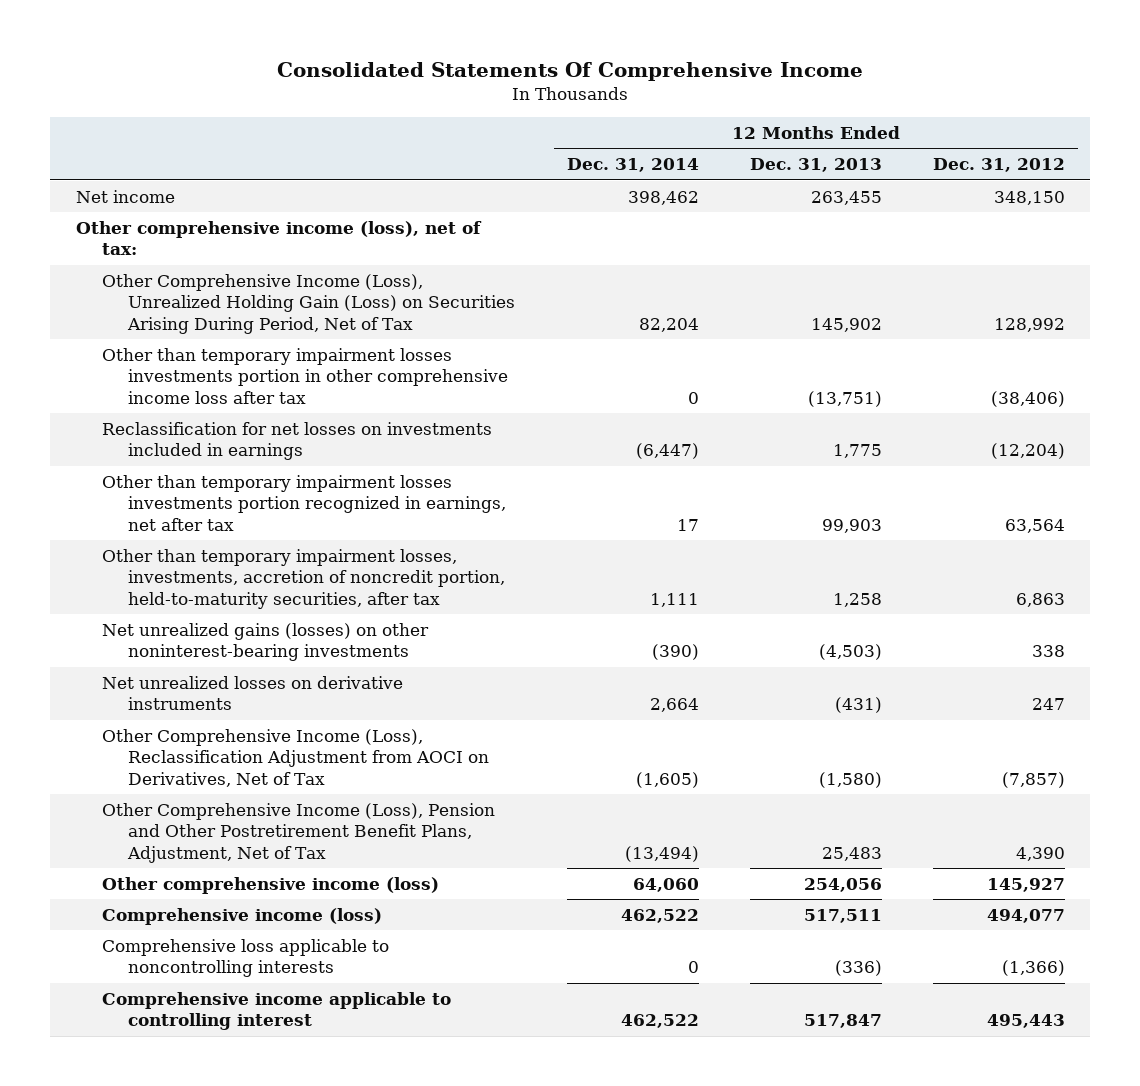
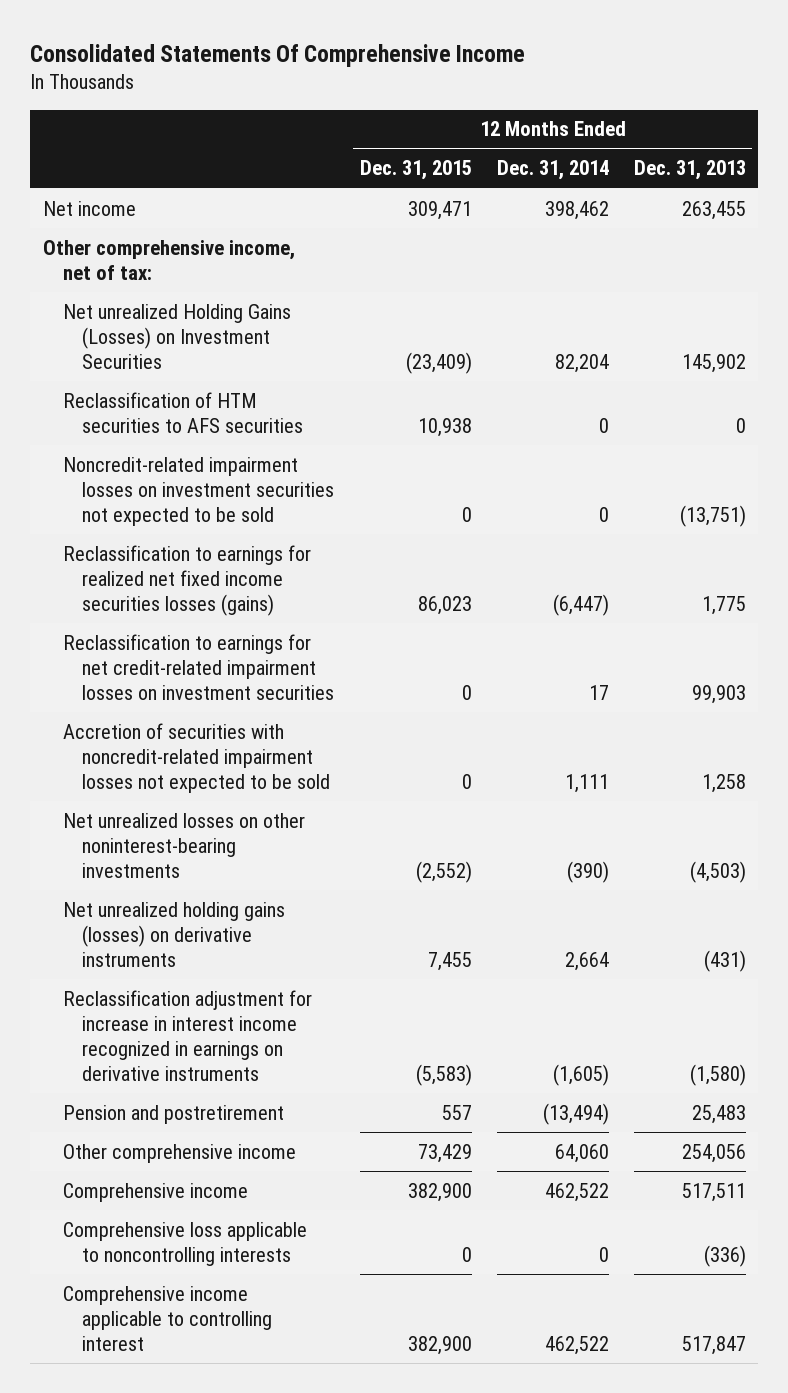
- | 12 Months Ended Dec. 31, 2014 | 12 Months Ended Dec. 31, 2013 | 12 Months Ended Dec. 31, 2012
+ | 12 Months Ended Dec. 31, 2015 | 12 Months Ended Dec. 31, 2014 | 12 Months Ended Dec. 31, 2013
- Other comprehensive income (loss), net of tax:
- Other Comprehensive Income (Loss), Unrealized Holding Gain (Loss) on Securities Arising During Period, Net of Tax | 82,204 | 145,902 | 128,992
- Other than temporary impairment losses investments portion in other comprehensive income loss after tax | 0 | (13,751) | (38,406)
- Reclassification for net losses on investments included in earnings | (6,447) | 1,775 | (12,204)
- Other than temporary impairment losses investments portion recognized in earnings, net after tax | 17 | 99,903 | 63,564
- Other than temporary impairment losses, investments, accretion of noncredit portion, held-to-maturity securities, after tax | 1,111 | 1,258 | 6,863
- Net unrealized gains (losses) on other noninterest-bearing investments | (390) | (4,503) | 338
- Net unrealized losses on derivative instruments | 2,664 | (431) | 247
- Other Comprehensive Income (Loss), Reclassification Adjustment from AOCI on Derivatives, Net of Tax | (1,605) | (1,580) | (7,857)
- Other Comprehensive Income (Loss), Pension and Other Postretirement Benefit Plans, Adjustment, Net of Tax | (13,494) | 25,483 | 4,390
- Other comprehensive income (loss) | 64,060 | 254,056 | 145,927
- Comprehensive income (loss) | 462,522 | 517,511 | 494,077
+ Other comprehensive income, net of tax:
+ Net unrealized Holding Gains (Losses) on Investment Securities | (23,409) | 82,204 | 145,902
+ Reclassification of HTM securities to AFS securities | 10,938 | 0 | 0
+ Noncredit-related impairment losses on investment securities not expected to be sold | 0 | 0 | (13,751)
+ Reclassification to earnings for realized net fixed income securities losses (gains) | 86,023 | (6,447) | 1,775
+ Reclassification to earnings for net credit-related impairment losses on investment securities | 0 | 17 | 99,903
+ Accretion of securities with noncredit-related impairment losses not expected to be sold | 0 | 1,111 | 1,258
+ Net unrealized losses on other noninterest-bearing investments | (2,552) | (390) | (4,503)
+ Net unrealized holding gains (losses) on derivative instruments | 7,455 | 2,664 | (431)
+ Reclassification adjustment for increase in interest income recognized in earnings on derivative instruments | (5,583) | (1,605) | (1,580)
+ Pension and postretirement | 557 | (13,494) | 25,483
+ Other comprehensive income | 73,429 | 64,060 | 254,056
+ Comprehensive income | 382,900 | 462,522 | 517,511

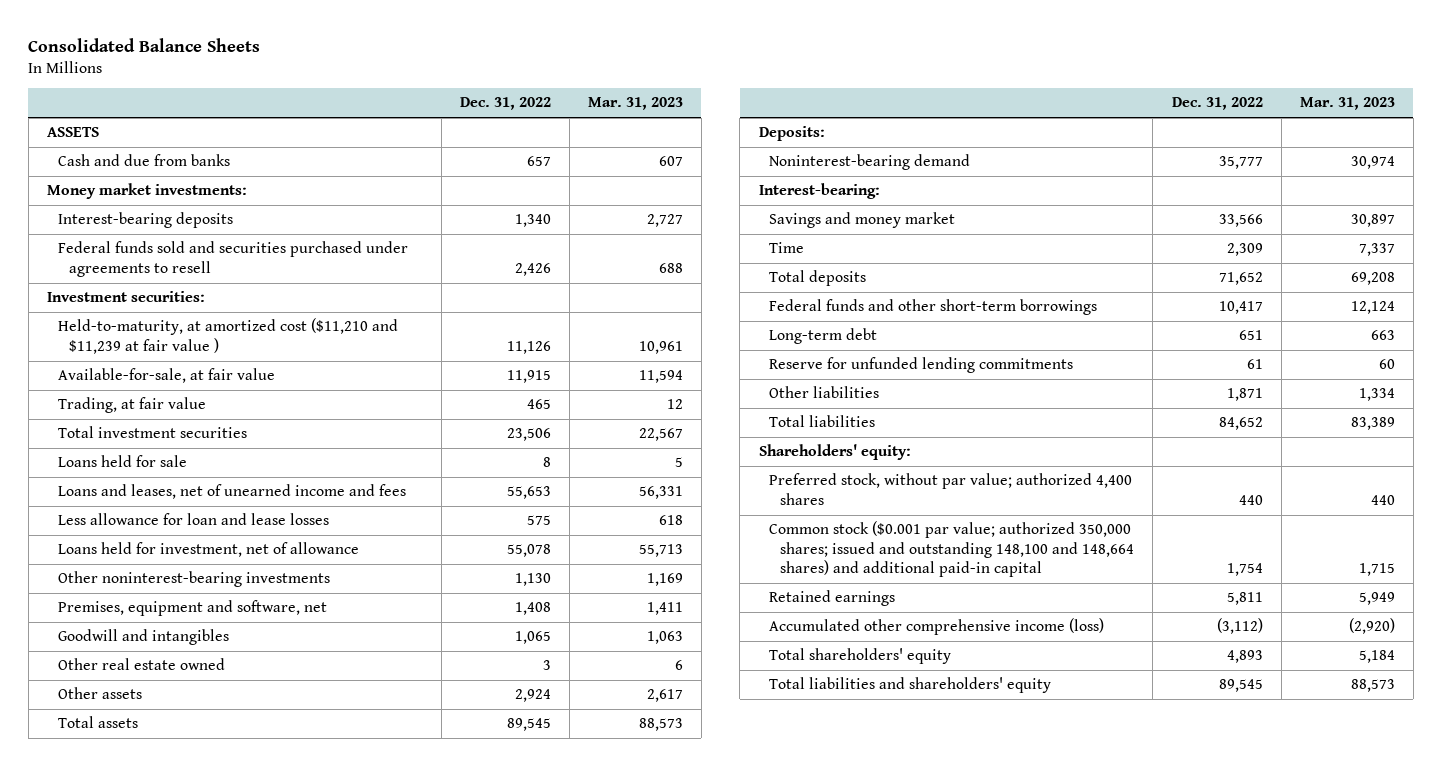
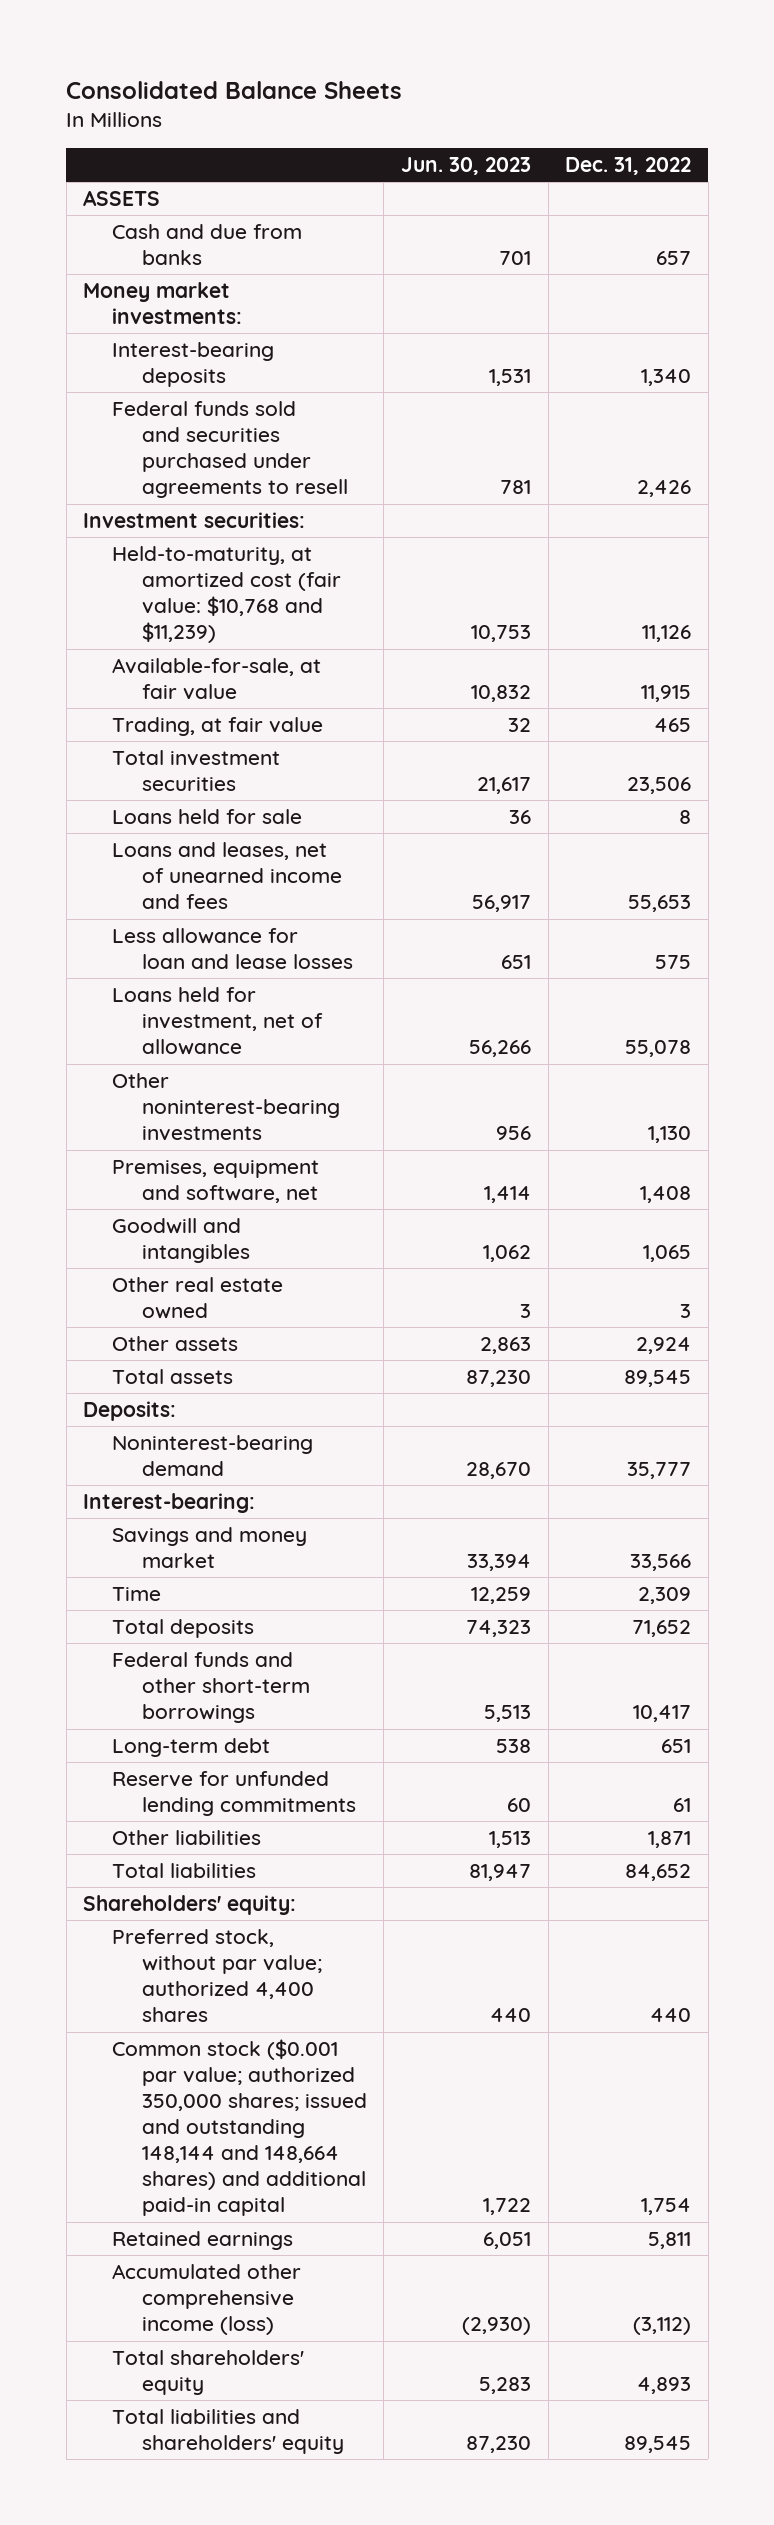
- | Dec. 31, 2022 | Mar. 31, 2023
+ | Jun. 30, 2023 | Dec. 31, 2022
- Held-to-maturity, at amortized cost ($11,210 and $11,239 at fair value ) | 11,126 | 10,961
+ Held-to-maturity, at amortized cost (fair value: $10,768 and $11,239) | 10,753 | 11,126
- Common stock ($0.001 par value; authorized 350,000 shares; issued and outstanding 148,100 and 148,664 shares) and additional paid-in capital | 1,754 | 1,715
+ Common stock ($0.001 par value; authorized 350,000 shares; issued and outstanding 148,144 and 148,664 shares) and additional paid-in capital | 1,722 | 1,754

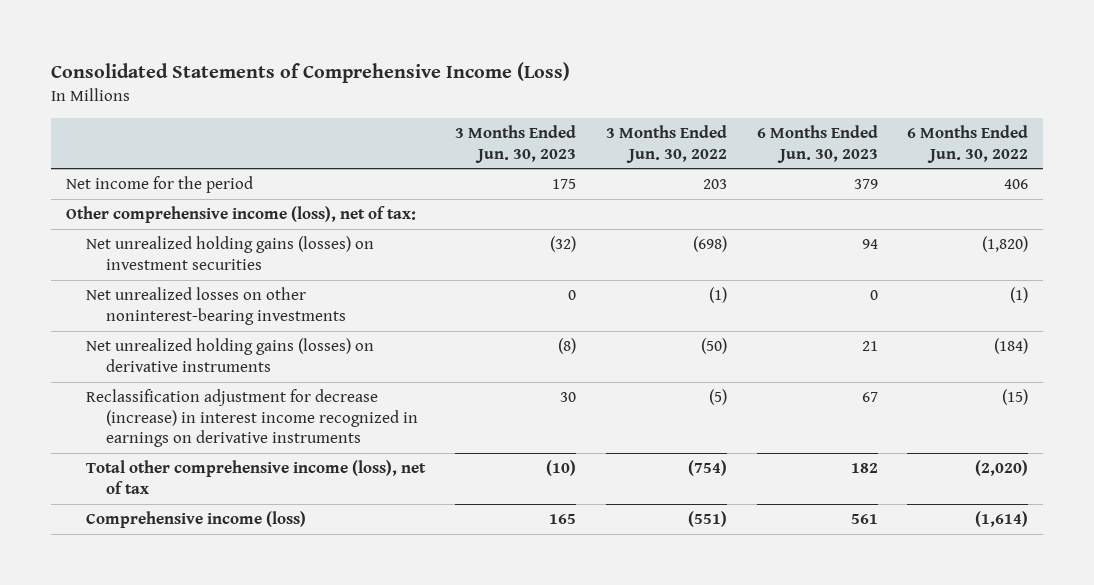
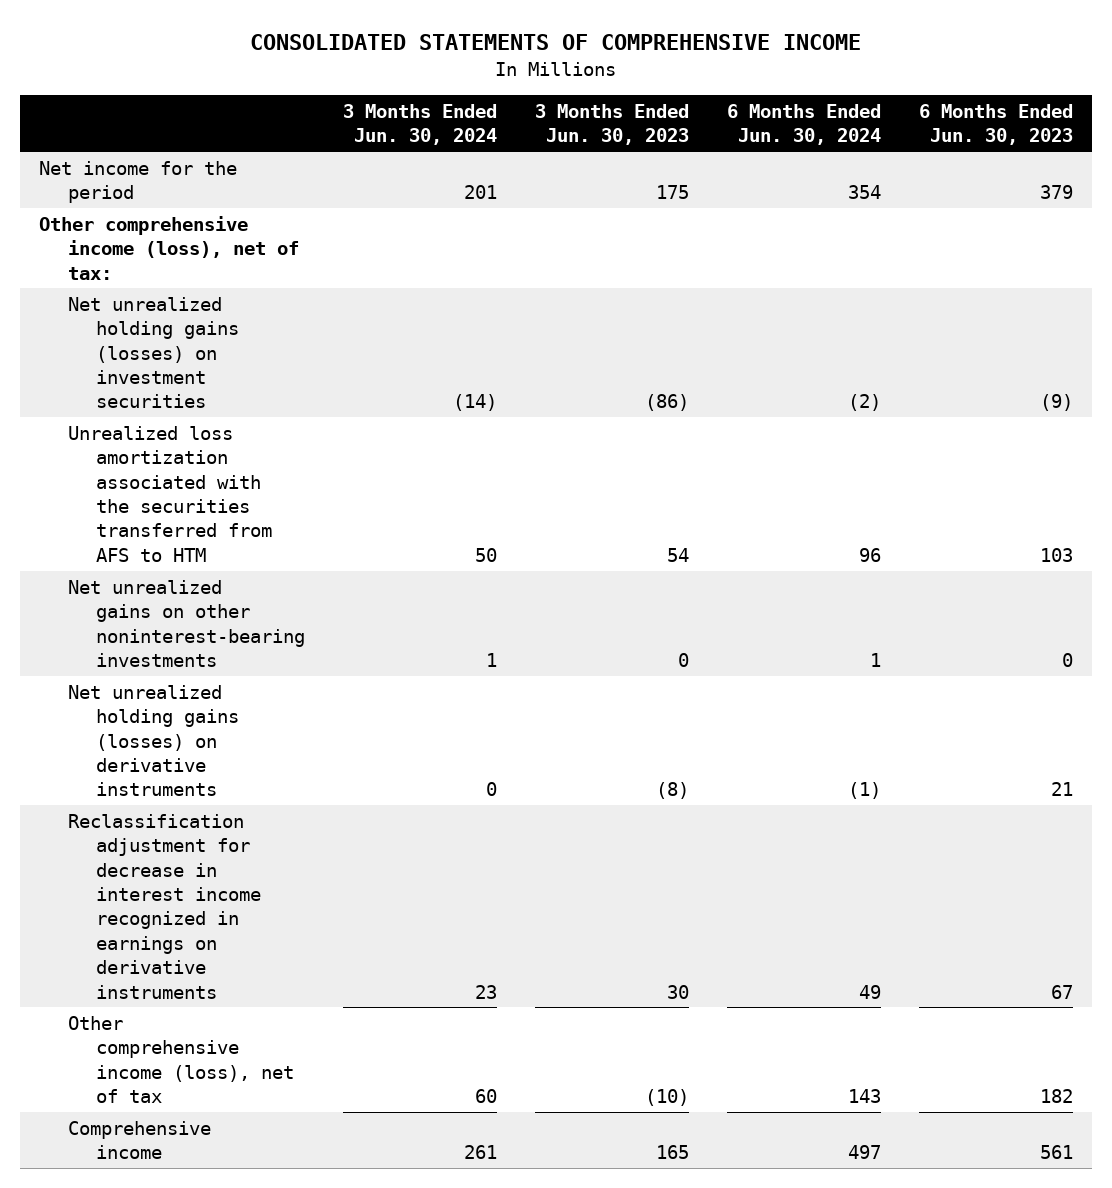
- Consolidated Statements of Comprehensive Income (Loss)
+ CONSOLIDATED STATEMENTS OF COMPREHENSIVE INCOME
- | 3 Months Ended Jun. 30, 2023 | 3 Months Ended Jun. 30, 2022 | 6 Months Ended Jun. 30, 2023 | 6 Months Ended Jun. 30, 2022
+ | 3 Months Ended Jun. 30, 2024 | 3 Months Ended Jun. 30, 2023 | 6 Months Ended Jun. 30, 2024 | 6 Months Ended Jun. 30, 2023
- Net unrealized holding gains (losses) on investment securities | (32) | (698) | 94 | (1,820)
- Net unrealized losses on other noninterest-bearing investments | 0 | (1) | 0 | (1)
+ Net unrealized holding gains (losses) on investment securities | (14) | (86) | (2) | (9)
+ Unrealized loss amortization associated with the securities transferred from AFS to HTM | 50 | 54 | 96 | 103
+ Net unrealized gains on other noninterest-bearing investments | 1 | 0 | 1 | 0
- Reclassification adjustment for decrease (increase) in interest income recognized in earnings on derivative instruments | 30 | (5) | 67 | (15)
- Total other comprehensive income (loss), net of tax | (10) | (754) | 182 | (2,020)
- Comprehensive income (loss) | 165 | (551) | 561 | (1,614)
+ Reclassification adjustment for decrease in interest income recognized in earnings on derivative instruments | 23 | 30 | 49 | 67
+ Other comprehensive income (loss), net of tax | 60 | (10) | 143 | 182
+ Comprehensive income | 261 | 165 | 497 | 561

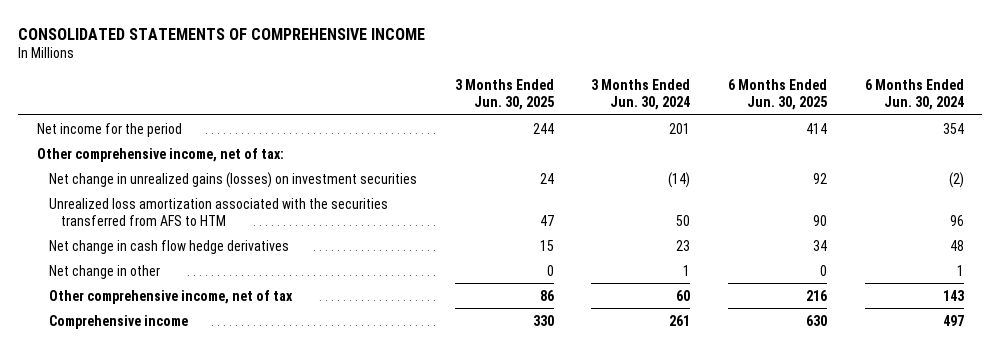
- | 3 Months Ended Jun. 30, 2024 | 3 Months Ended Jun. 30, 2023 | 6 Months Ended Jun. 30, 2024 | 6 Months Ended Jun. 30, 2023
+ | 3 Months Ended Jun. 30, 2025 | 3 Months Ended Jun. 30, 2024 | 6 Months Ended Jun. 30, 2025 | 6 Months Ended Jun. 30, 2024
- Other comprehensive income (loss), net of tax:
- Net unrealized holding gains (losses) on investment securities | (14) | (86) | (2) | (9)
+ Other comprehensive income, net of tax:
+ Net change in unrealized gains (losses) on investment securities | 24 | (14) | 92 | (2)
- Net unrealized gains on other noninterest-bearing investments | 1 | 0 | 1 | 0
- Net unrealized holding gains (losses) on derivative instruments | 0 | (8) | (1) | 21
- Reclassification adjustment for decrease in interest income recognized in earnings on derivative instruments | 23 | 30 | 49 | 67
- Other comprehensive income (loss), net of tax | 60 | (10) | 143 | 182
+ Net change in cash flow hedge derivatives | 15 | 23 | 34 | 48
+ Net change in other | 0 | 1 | 0 | 1
+ Other comprehensive income, net of tax | 86 | 60 | 216 | 143

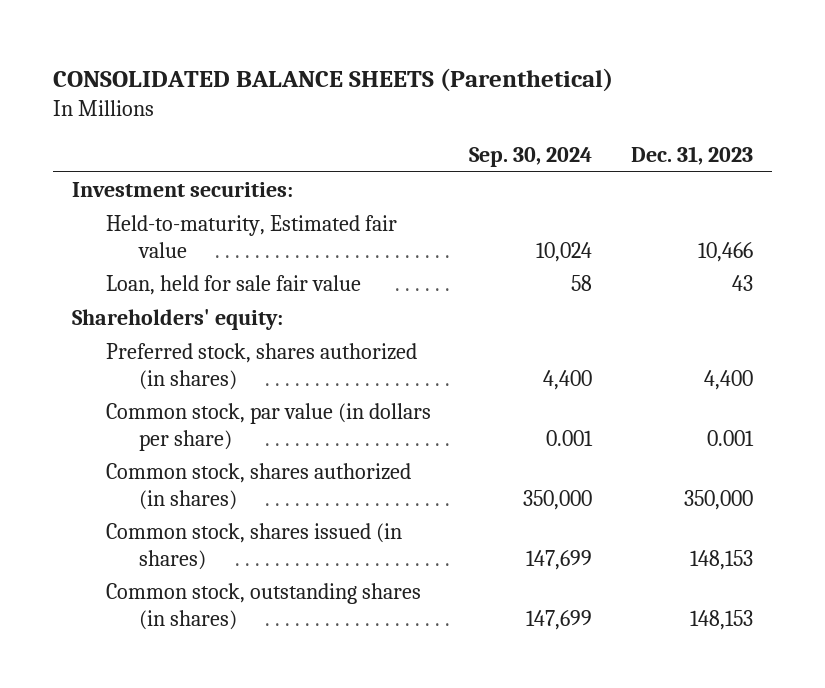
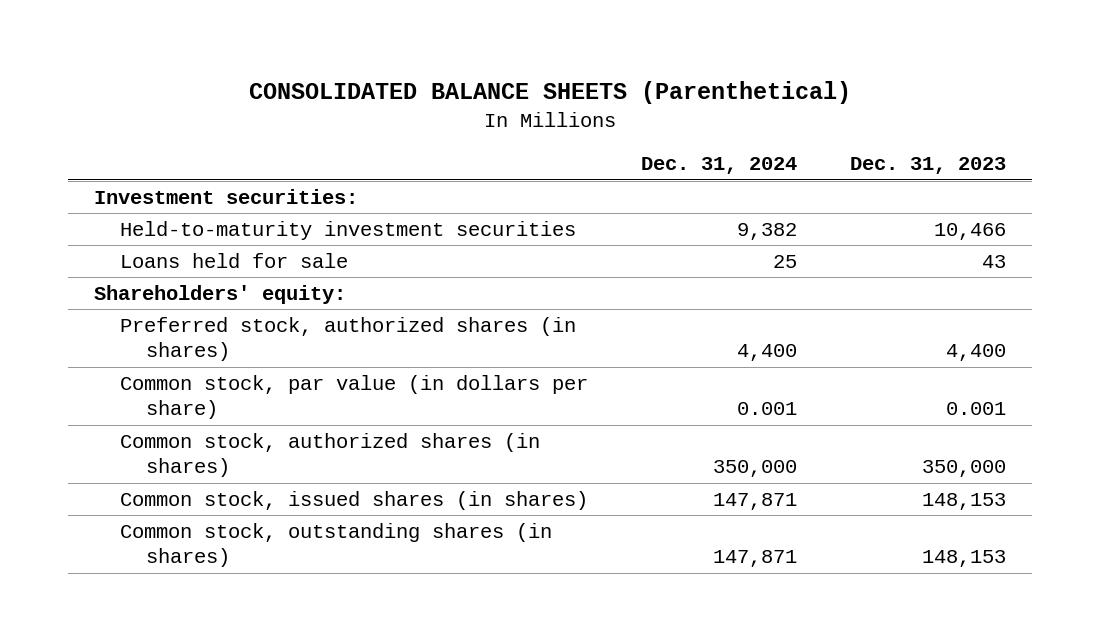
- | Sep. 30, 2024 | Dec. 31, 2023
+ | Dec. 31, 2024 | Dec. 31, 2023
- Held-to-maturity, Estimated fair value | 10,024 | 10,466
- Loan, held for sale fair value | 58 | 43
+ Held-to-maturity investment securities | 9,382 | 10,466
+ Loans held for sale | 25 | 43
- Preferred stock, shares authorized (in shares) | 4,400 | 4,400
+ Preferred stock, authorized shares (in shares) | 4,400 | 4,400
- Common stock, shares authorized (in shares) | 350,000 | 350,000
- Common stock, shares issued (in shares) | 147,699 | 148,153
+ Common stock, authorized shares (in shares) | 350,000 | 350,000
+ Common stock, issued shares (in shares) | 147,871 | 148,153

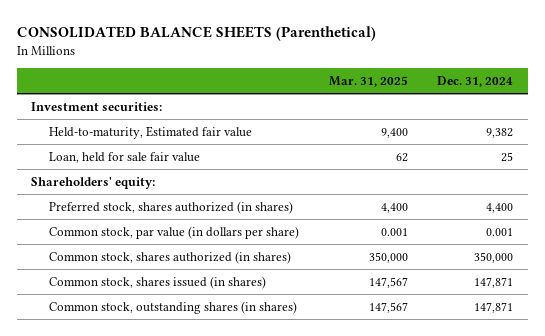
- | Dec. 31, 2024 | Dec. 31, 2023
+ | Mar. 31, 2025 | Dec. 31, 2024
- Held-to-maturity investment securities | 9,382 | 10,466
- Loans held for sale | 25 | 43
+ Held-to-maturity, Estimated fair value | 9,400 | 9,382
+ Loan, held for sale fair value | 62 | 25
- Preferred stock, authorized shares (in shares) | 4,400 | 4,400
+ Preferred stock, shares authorized (in shares) | 4,400 | 4,400
- Common stock, authorized shares (in shares) | 350,000 | 350,000
- Common stock, issued shares (in shares) | 147,871 | 148,153
+ Common stock, shares authorized (in shares) | 350,000 | 350,000
+ Common stock, shares issued (in shares) | 147,567 | 147,871

